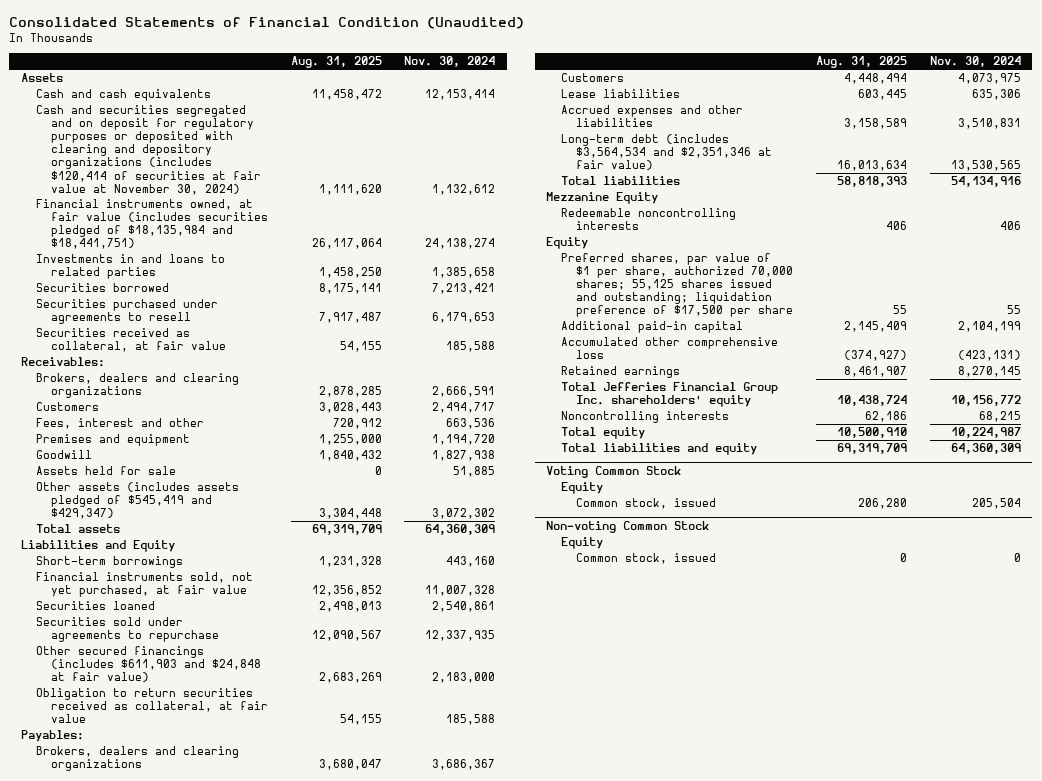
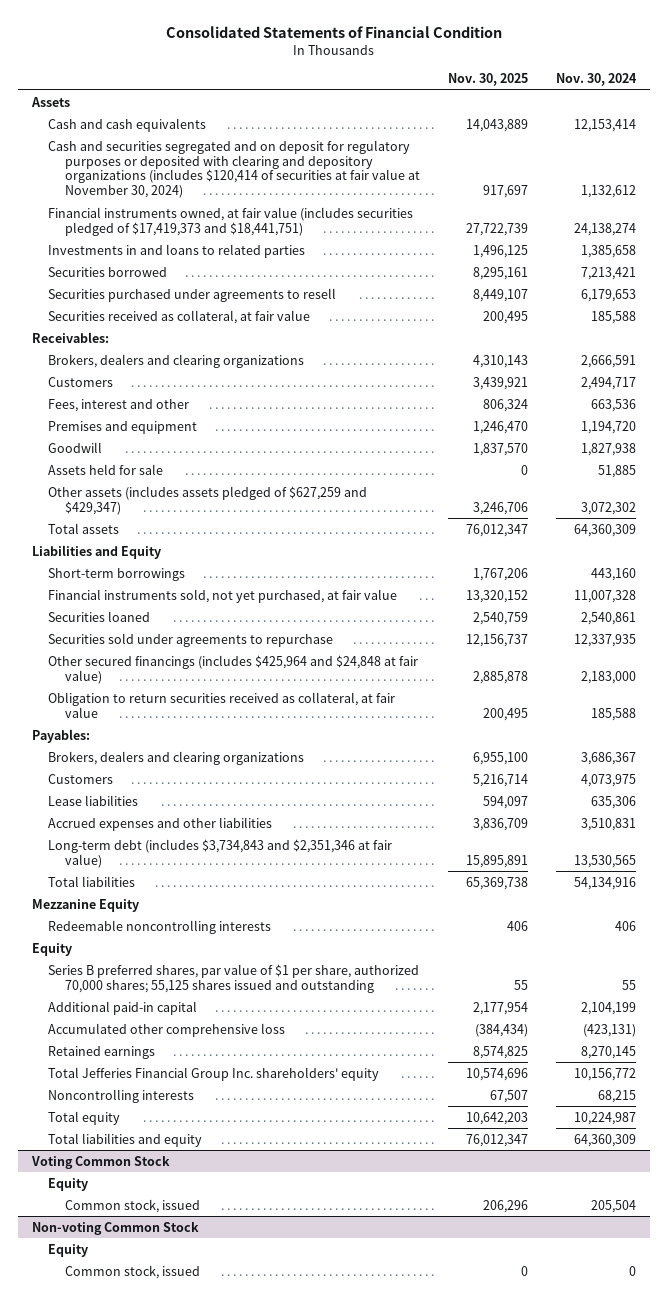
- Consolidated Statements of Financial Condition (Unaudited)
+ Consolidated Statements of Financial Condition
- | Aug. 31, 2025 | Nov. 30, 2024
+ | Nov. 30, 2025 | Nov. 30, 2024
- Financial instruments owned, at fair value (includes securities pledged of $18,135,984 and $18,441,751) | 26,117,064 | 24,138,274
+ Financial instruments owned, at fair value (includes securities pledged of $17,419,373 and $18,441,751) | 27,722,739 | 24,138,274
- Other assets (includes assets pledged of $545,419 and $429,347) | 3,304,448 | 3,072,302
+ Other assets (includes assets pledged of $627,259 and $429,347) | 3,246,706 | 3,072,302
- Other secured financings (includes $611,903 and $24,848 at fair value) | 2,683,269 | 2,183,000
+ Other secured financings (includes $425,964 and $24,848 at fair value) | 2,885,878 | 2,183,000
- Long-term debt (includes $3,564,534 and $2,351,346 at fair value) | 16,013,634 | 13,530,565
+ Long-term debt (includes $3,734,843 and $2,351,346 at fair value) | 15,895,891 | 13,530,565
- Preferred shares, par value of $1 per share, authorized 70,000 shares; 55,125 shares issued and outstanding; liquidation preference of $17,500 per share | 55 | 55
+ Series B preferred shares, par value of $1 per share, authorized 70,000 shares; 55,125 shares issued and outstanding | 55 | 55

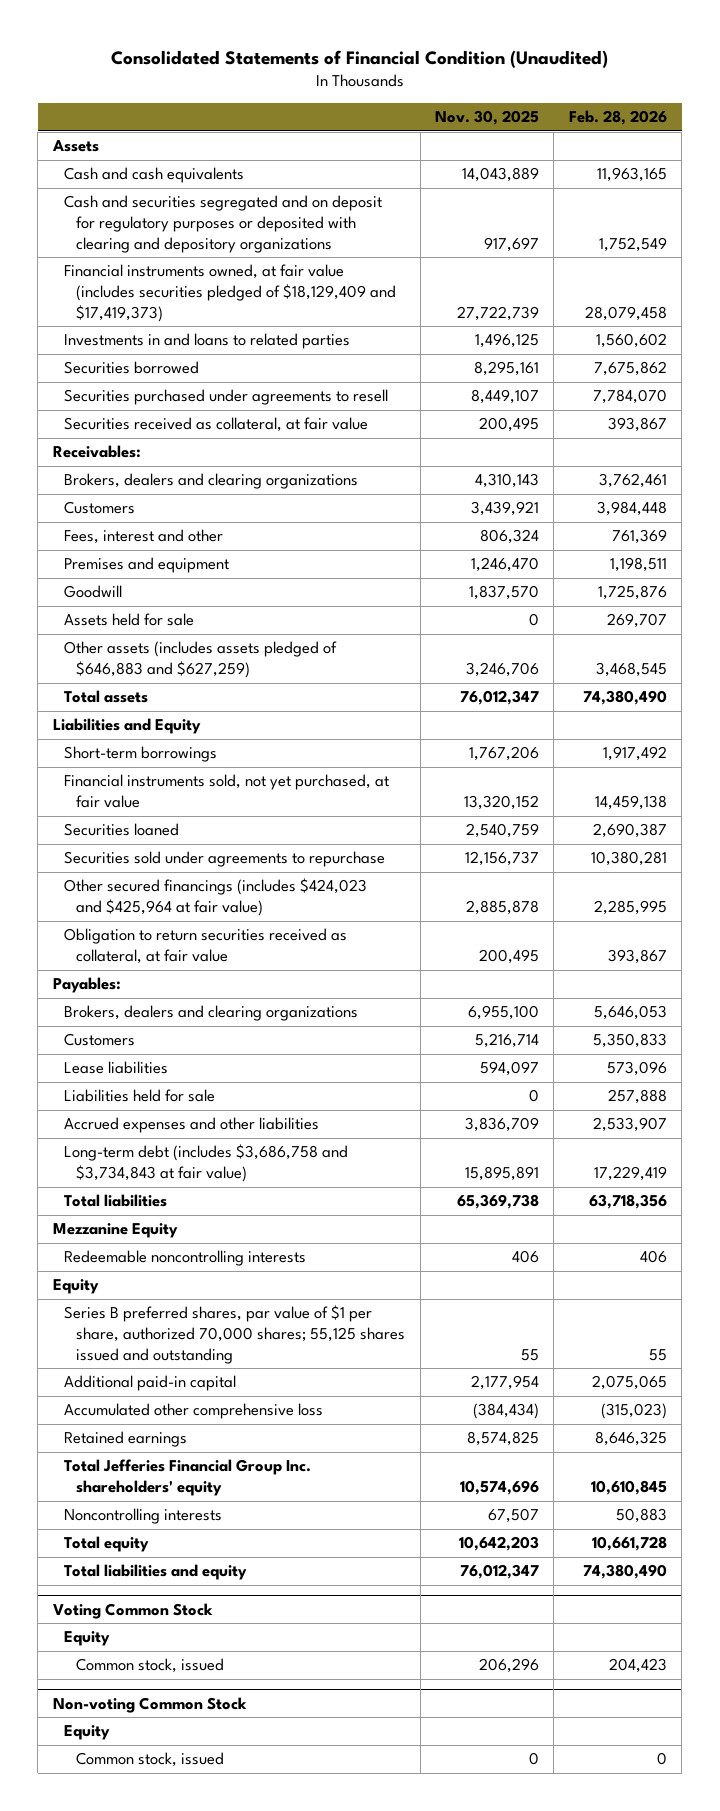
- Consolidated Statements of Financial Condition
+ Consolidated Statements of Financial Condition (Unaudited)
- | Nov. 30, 2025 | Nov. 30, 2024
+ | Nov. 30, 2025 | Feb. 28, 2026
- Cash and securities segregated and on deposit for regulatory purposes or deposited with clearing and depository organizations (includes $120,414 of securities at fair value at November 30, 2024) | 917,697 | 1,132,612
- Financial instruments owned, at fair value (includes securities pledged of $17,419,373 and $18,441,751) | 27,722,739 | 24,138,274
+ Cash and securities segregated and on deposit for regulatory purposes or deposited with clearing and depository organizations | 917,697 | 1,752,549
+ Financial instruments owned, at fair value (includes securities pledged of $18,129,409 and $17,419,373) | 27,722,739 | 28,079,458
- Other assets (includes assets pledged of $627,259 and $429,347) | 3,246,706 | 3,072,302
+ Other assets (includes assets pledged of $646,883 and $627,259) | 3,246,706 | 3,468,545
- Other secured financings (includes $425,964 and $24,848 at fair value) | 2,885,878 | 2,183,000
+ Other secured financings (includes $424,023 and $425,964 at fair value) | 2,885,878 | 2,285,995
+ Liabilities held for sale | 0 | 257,888
- Long-term debt (includes $3,734,843 and $2,351,346 at fair value) | 15,895,891 | 13,530,565
+ Long-term debt (includes $3,686,758 and $3,734,843 at fair value) | 15,895,891 | 17,229,419

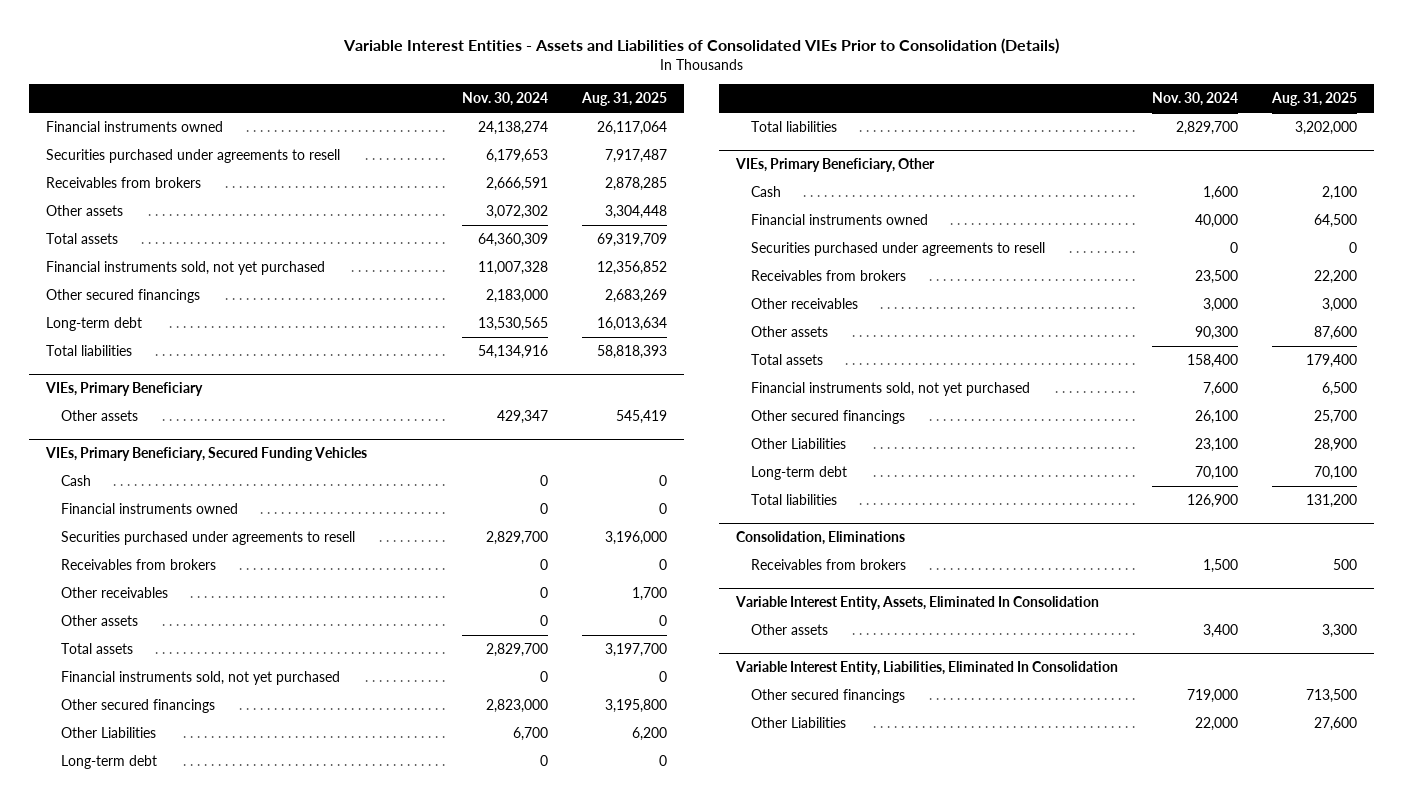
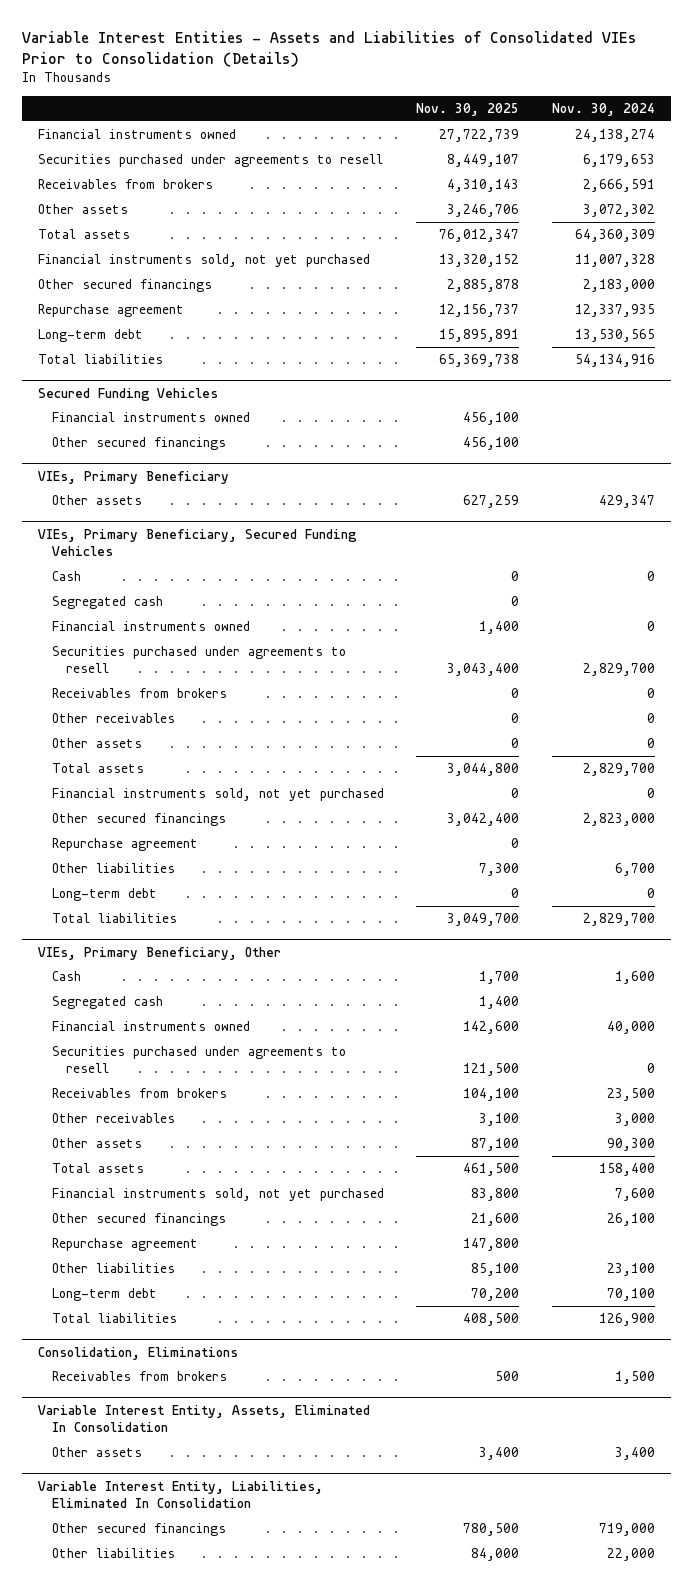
- | Nov. 30, 2024 | Aug. 31, 2025
+ | Nov. 30, 2025 | Nov. 30, 2024
+ Repurchase agreement | 12,156,737 | 12,337,935
+ Secured Funding Vehicles
+ Financial instruments owned | 456,100 |
+ Other secured financings | 456,100 |
@ VIEs, Primary Beneficiary, Secured Funding Vehicles
+ Segregated cash | 0 |
- Other Liabilities | 6,700 | 6,200
+ Repurchase agreement | 0 |
+ Other liabilities | 7,300 | 6,700
@ VIEs, Primary Beneficiary, Other
+ Segregated cash | 1,400 |
- Other Liabilities | 23,100 | 28,900
+ Repurchase agreement | 147,800 |
+ Other liabilities | 85,100 | 23,100
@ Variable Interest Entity, Liabilities, Eliminated In Consolidation
- Other Liabilities | 22,000 | 27,600
+ Other liabilities | 84,000 | 22,000

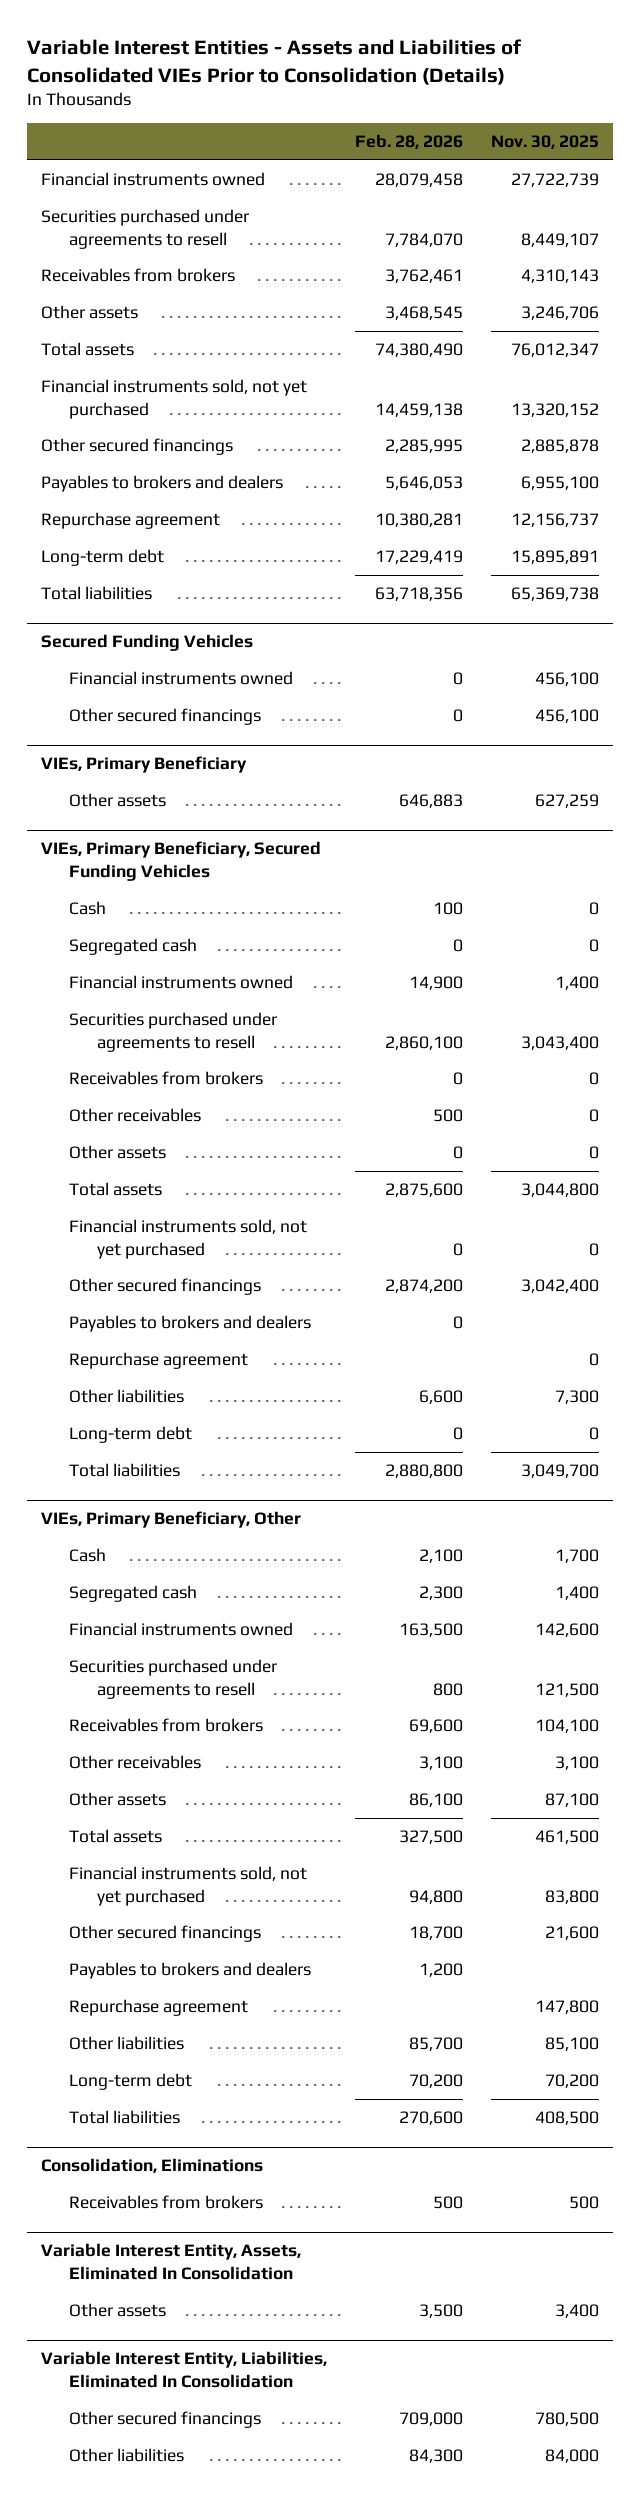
- | Nov. 30, 2025 | Nov. 30, 2024
+ | Feb. 28, 2026 | Nov. 30, 2025
+ Payables to brokers and dealers | 5,646,053 | 6,955,100
@ VIEs, Primary Beneficiary, Secured Funding Vehicles
+ Payables to brokers and dealers | 0 |
@ VIEs, Primary Beneficiary, Other
+ Payables to brokers and dealers | 1,200 |

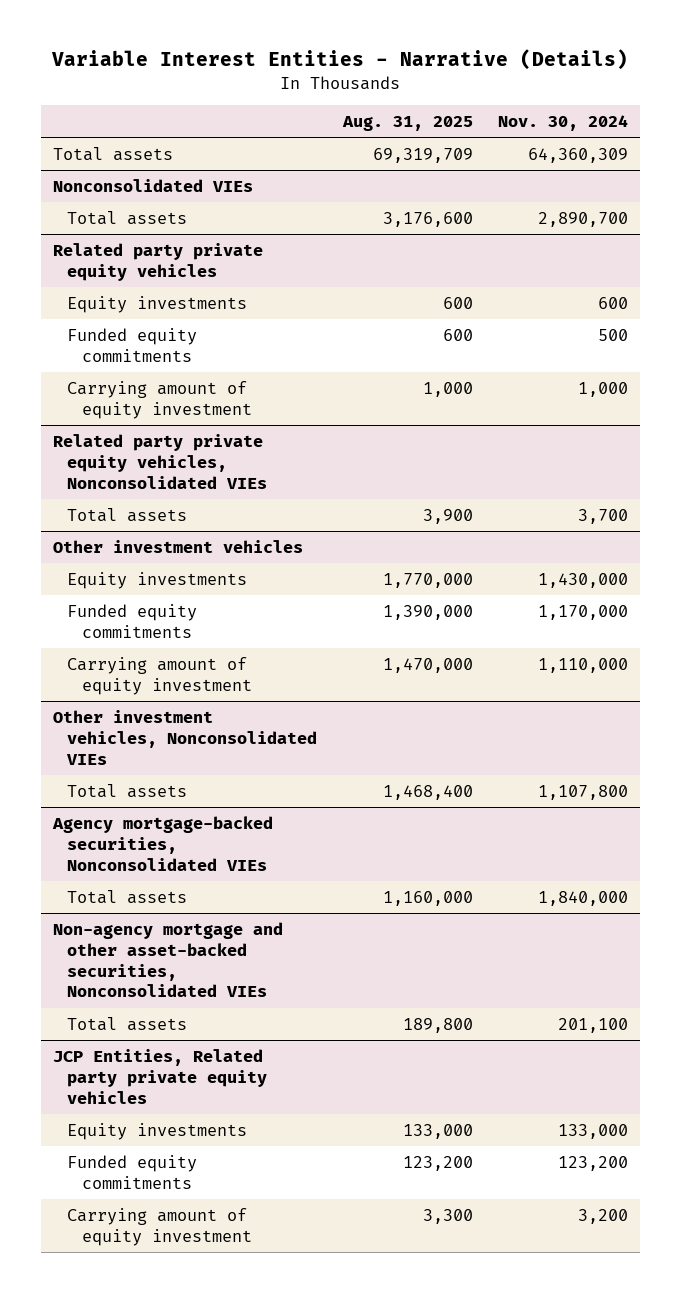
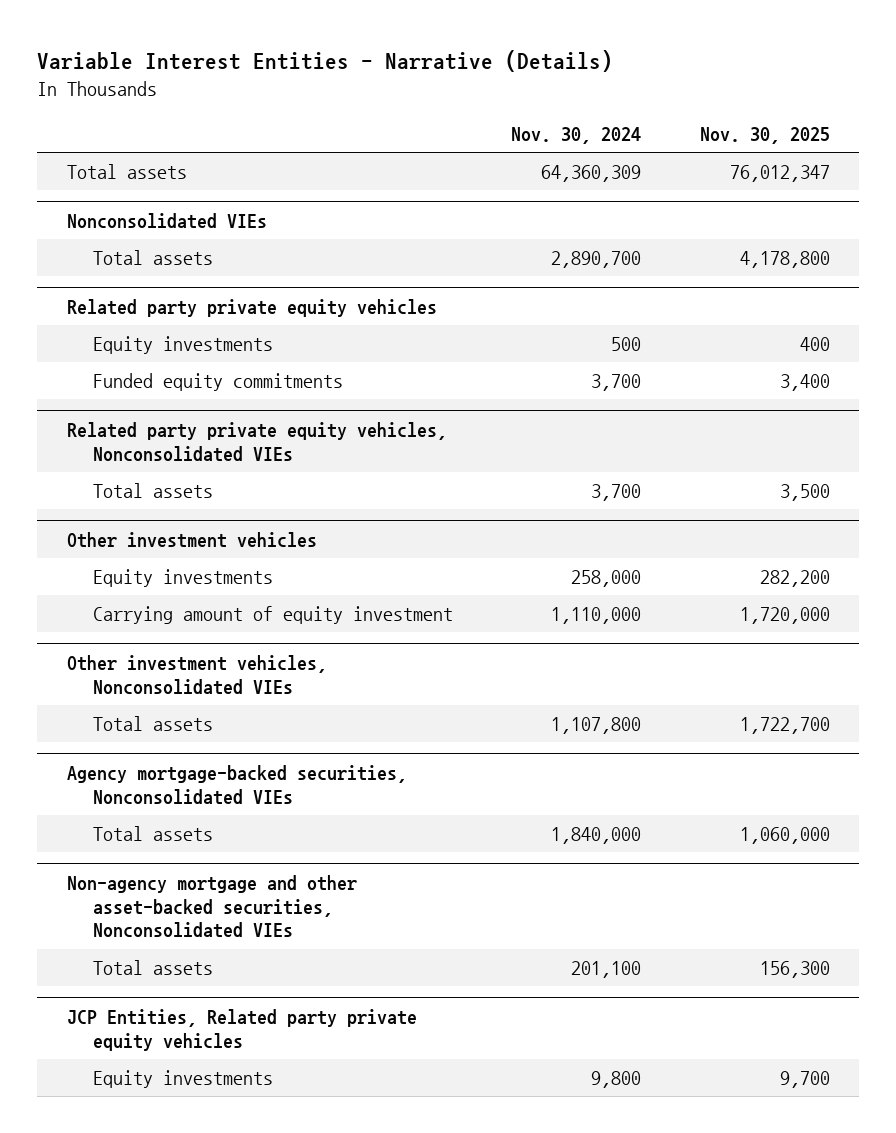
- | Aug. 31, 2025 | Nov. 30, 2024
+ | Nov. 30, 2024 | Nov. 30, 2025
@ Related party private equity vehicles
- Equity investments | 600 | 600
- Funded equity commitments | 600 | 500
- Carrying amount of equity investment | 1,000 | 1,000
+ Equity investments | 500 | 400
+ Funded equity commitments | 3,700 | 3,400
@ Other investment vehicles
- Equity investments | 1,770,000 | 1,430,000
- Funded equity commitments | 1,390,000 | 1,170,000
+ Equity investments | 258,000 | 282,200
@ JCP Entities, Related party private equity vehicles
- Equity investments | 133,000 | 133,000
- Funded equity commitments | 123,200 | 123,200
- Carrying amount of equity investment | 3,300 | 3,200
+ Equity investments | 9,800 | 9,700

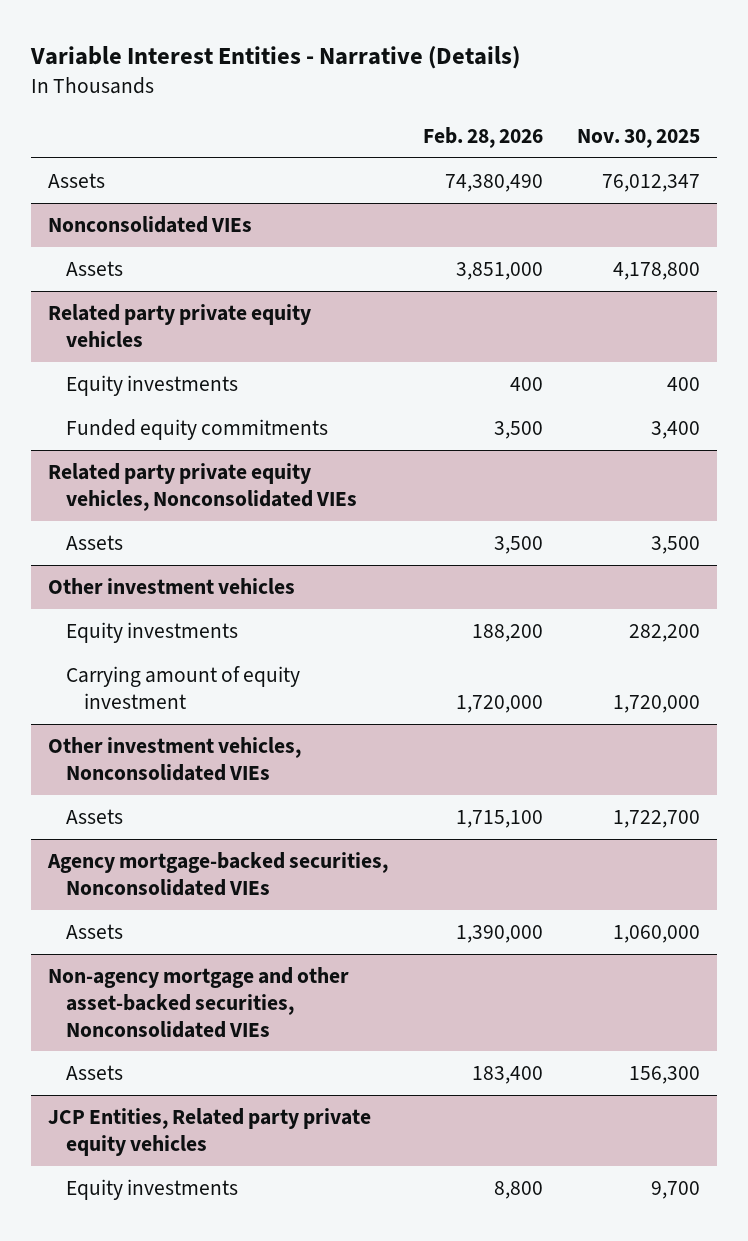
- | Nov. 30, 2024 | Nov. 30, 2025
+ | Feb. 28, 2026 | Nov. 30, 2025
- Total assets | 64,360,309 | 76,012,347
+ Assets | 74,380,490 | 76,012,347
@ Nonconsolidated VIEs
- Total assets | 2,890,700 | 4,178,800
+ Assets | 3,851,000 | 4,178,800
@ Related party private equity vehicles, Nonconsolidated VIEs
- Total assets | 3,700 | 3,500
+ Assets | 3,500 | 3,500
@ Other investment vehicles, Nonconsolidated VIEs
- Total assets | 1,107,800 | 1,722,700
+ Assets | 1,715,100 | 1,722,700
@ Agency mortgage-backed securities, Nonconsolidated VIEs
- Total assets | 1,840,000 | 1,060,000
+ Assets | 1,390,000 | 1,060,000
@ Non-agency mortgage and other asset-backed securities, Nonconsolidated VIEs
- Total assets | 201,100 | 156,300
+ Assets | 183,400 | 156,300

